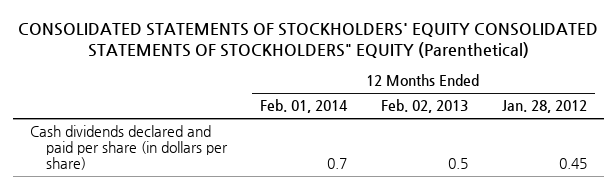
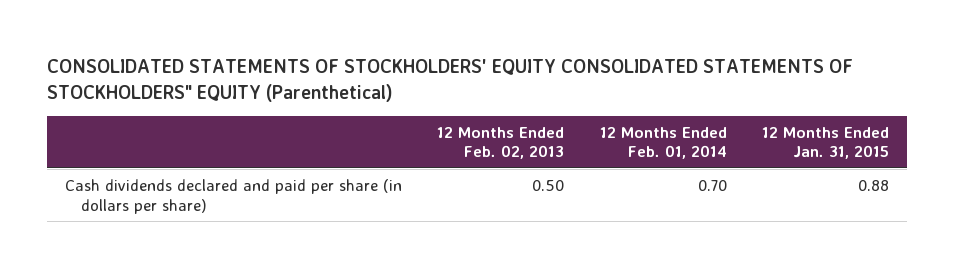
- | 12 Months Ended Feb. 01, 2014 | 12 Months Ended Feb. 02, 2013 | 12 Months Ended Jan. 28, 2012
+ | 12 Months Ended Feb. 02, 2013 | 12 Months Ended Feb. 01, 2014 | 12 Months Ended Jan. 31, 2015
- Cash dividends declared and paid per share (in dollars per share) | 0.7 | 0.5 | 0.45
+ Cash dividends declared and paid per share (in dollars per share) | 0.50 | 0.70 | 0.88

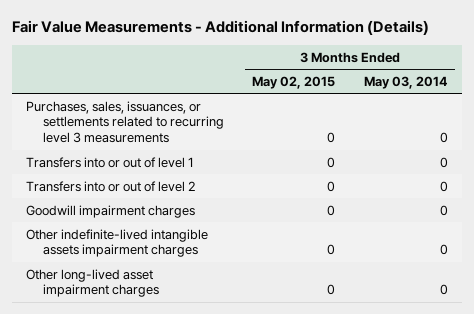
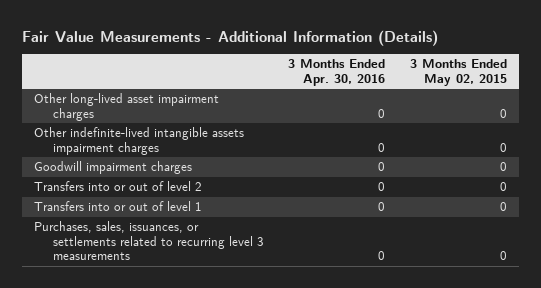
- | 3 Months Ended May 02, 2015 | 3 Months Ended May 03, 2014
+ | 3 Months Ended Apr. 30, 2016 | 3 Months Ended May 02, 2015
moved down: Other indefinite-lived intangible assets impairment charges | 0 | 0
moved down: Goodwill impairment charges | 0 | 0
moved down: Transfers into or out of level 2 | 0 | 0
moved down: Transfers into or out of level 1 | 0 | 0
moved down: Purchases, sales, issuances, or settlements related to recurring level 3 measurements | 0 | 0

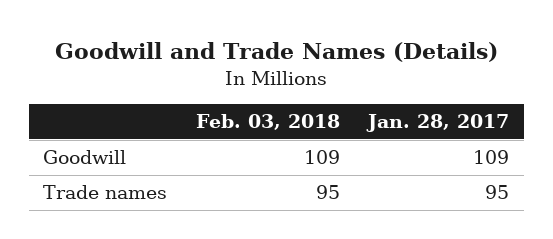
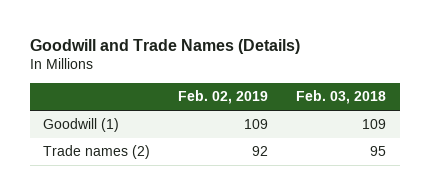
- | Feb. 03, 2018 | Jan. 28, 2017
+ | Feb. 02, 2019 | Feb. 03, 2018
- Goodwill | 109 | 109
- Trade names | 95 | 95
+ Goodwill (1) | 109 | 109
+ Trade names (2) | 92 | 95

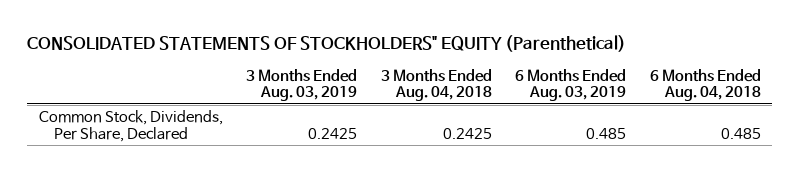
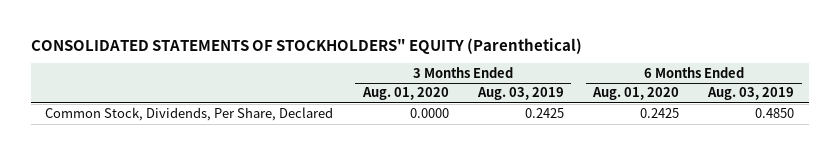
- | 3 Months Ended Aug. 03, 2019 | 3 Months Ended Aug. 04, 2018 | 6 Months Ended Aug. 03, 2019 | 6 Months Ended Aug. 04, 2018
+ | 3 Months Ended Aug. 01, 2020 | 3 Months Ended Aug. 03, 2019 | 6 Months Ended Aug. 01, 2020 | 6 Months Ended Aug. 03, 2019
- Common Stock, Dividends, Per Share, Declared | 0.2425 | 0.2425 | 0.485 | 0.485
+ Common Stock, Dividends, Per Share, Declared | 0.0000 | 0.2425 | 0.2425 | 0.4850

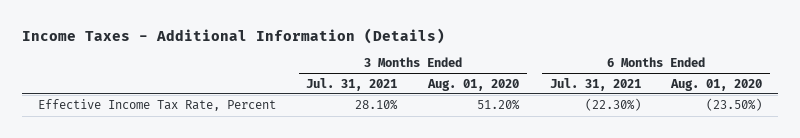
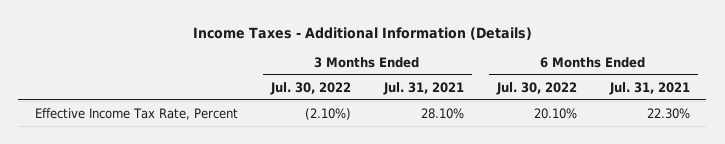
- | 3 Months Ended Jul. 31, 2021 | 3 Months Ended Aug. 01, 2020 | 6 Months Ended Jul. 31, 2021 | 6 Months Ended Aug. 01, 2020
+ | 3 Months Ended Jul. 30, 2022 | 3 Months Ended Jul. 31, 2021 | 6 Months Ended Jul. 30, 2022 | 6 Months Ended Jul. 31, 2021
- Effective Income Tax Rate, Percent | 28.10% | 51.20% | (22.30%) | (23.50%)
+ Effective Income Tax Rate, Percent | (2.10%) | 28.10% | 20.10% | 22.30%

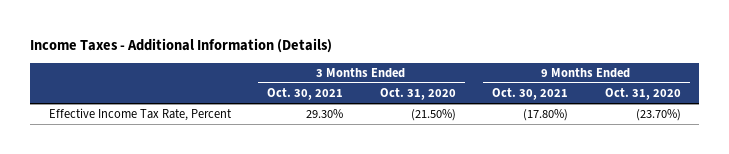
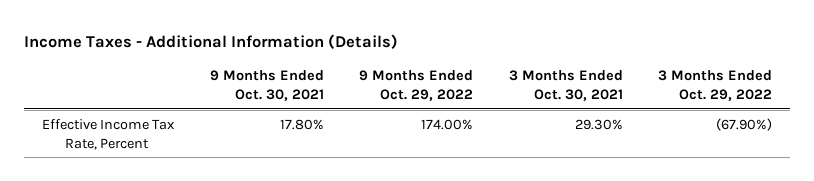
- | 3 Months Ended Oct. 30, 2021 | 3 Months Ended Oct. 31, 2020 | 9 Months Ended Oct. 30, 2021 | 9 Months Ended Oct. 31, 2020
+ | 9 Months Ended Oct. 30, 2021 | 9 Months Ended Oct. 29, 2022 | 3 Months Ended Oct. 30, 2021 | 3 Months Ended Oct. 29, 2022
- Effective Income Tax Rate, Percent | 29.30% | (21.50%) | (17.80%) | (23.70%)
+ Effective Income Tax Rate, Percent | 17.80% | 174.00% | 29.30% | (67.90%)

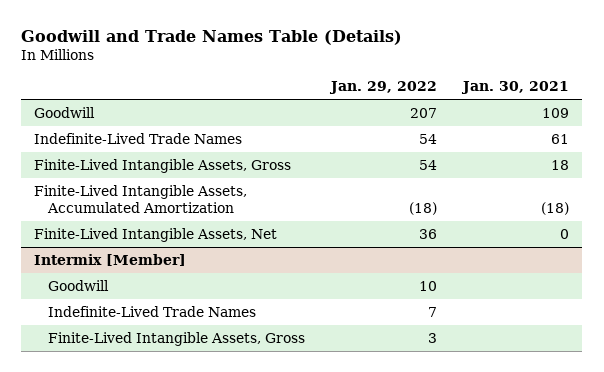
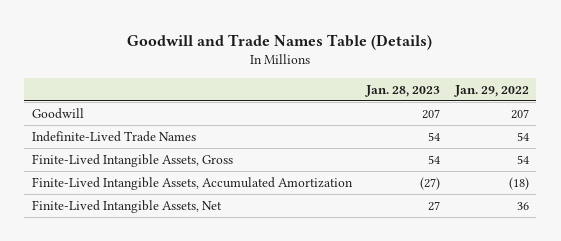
- | Jan. 29, 2022 | Jan. 30, 2021
+ | Jan. 28, 2023 | Jan. 29, 2022
- Intermix [Member]
- Goodwill | 10 |
- Indefinite-Lived Trade Names | 7 |
- Finite-Lived Intangible Assets, Gross | 3 |

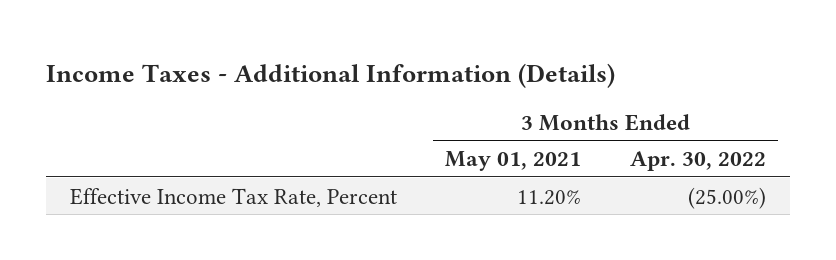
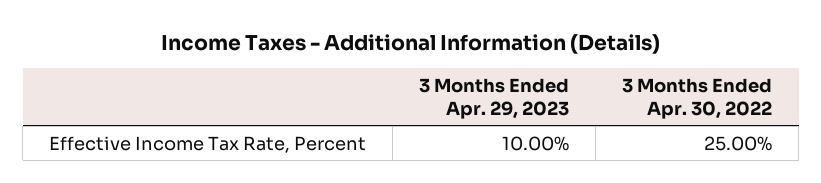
- | 3 Months Ended May 01, 2021 | 3 Months Ended Apr. 30, 2022
+ | 3 Months Ended Apr. 29, 2023 | 3 Months Ended Apr. 30, 2022
- Effective Income Tax Rate, Percent | 11.20% | (25.00%)
+ Effective Income Tax Rate, Percent | 10.00% | 25.00%

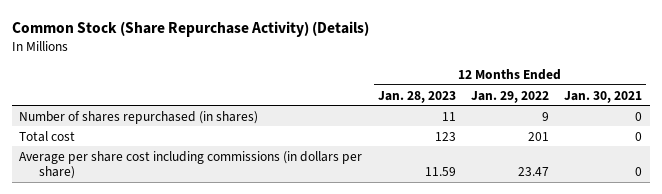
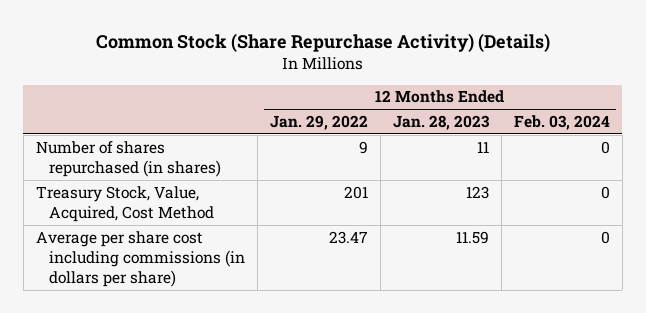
- | 12 Months Ended Jan. 28, 2023 | 12 Months Ended Jan. 29, 2022 | 12 Months Ended Jan. 30, 2021
+ | 12 Months Ended Jan. 29, 2022 | 12 Months Ended Jan. 28, 2023 | 12 Months Ended Feb. 03, 2024
- Total cost | 123 | 201 | 0
+ Treasury Stock, Value, Acquired, Cost Method | 201 | 123 | 0

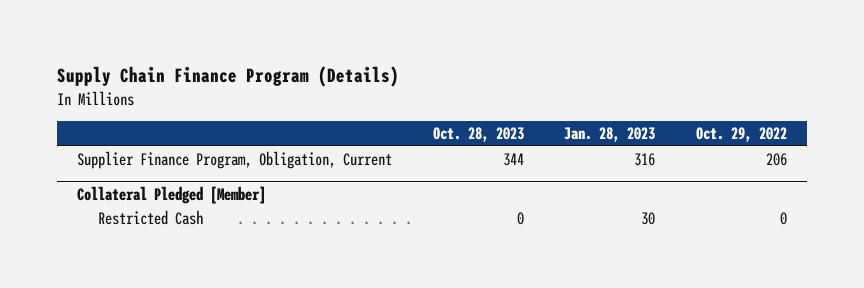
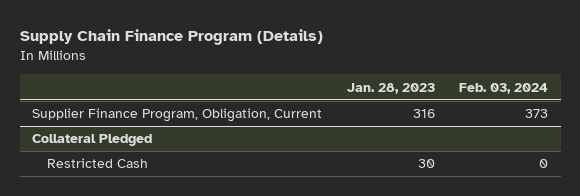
- | Oct. 28, 2023 | Jan. 28, 2023 | Oct. 29, 2022
+ | Jan. 28, 2023 | Feb. 03, 2024
- Collateral Pledged [Member]
+ Collateral Pledged

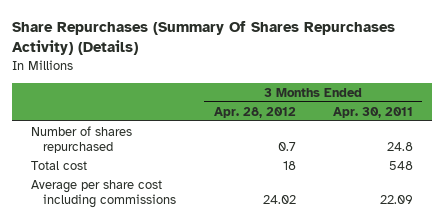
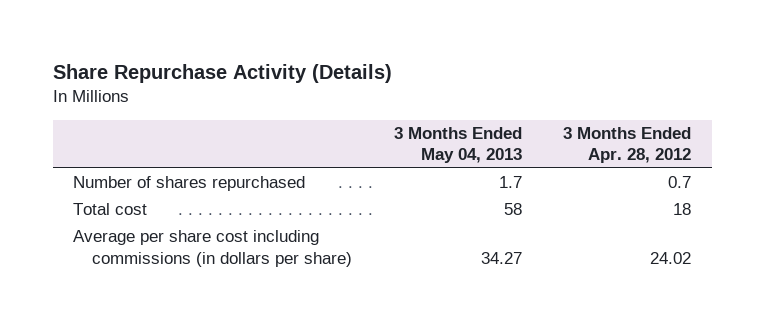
- Share Repurchases (Summary Of Shares Repurchases Activity) (Details)
+ Share Repurchase Activity (Details)
- | 3 Months Ended Apr. 28, 2012 | 3 Months Ended Apr. 30, 2011
+ | 3 Months Ended May 04, 2013 | 3 Months Ended Apr. 28, 2012
- Average per share cost including commissions | 24.02 | 22.09
+ Average per share cost including commissions (in dollars per share) | 34.27 | 24.02

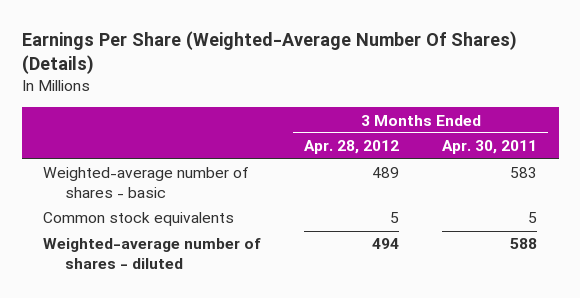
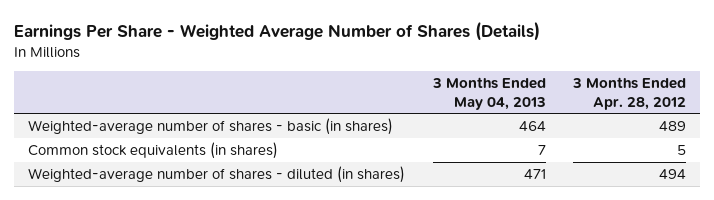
- Earnings Per Share (Weighted-Average Number Of Shares) (Details)
+ Earnings Per Share - Weighted Average Number of Shares (Details)
- | 3 Months Ended Apr. 28, 2012 | 3 Months Ended Apr. 30, 2011
+ | 3 Months Ended May 04, 2013 | 3 Months Ended Apr. 28, 2012
- Weighted-average number of shares - basic | 489 | 583
- Common stock equivalents | 5 | 5
- Weighted-average number of shares - diluted | 494 | 588
+ Weighted-average number of shares - basic (in shares) | 464 | 489
+ Common stock equivalents (in shares) | 7 | 5
+ Weighted-average number of shares - diluted (in shares) | 471 | 494

